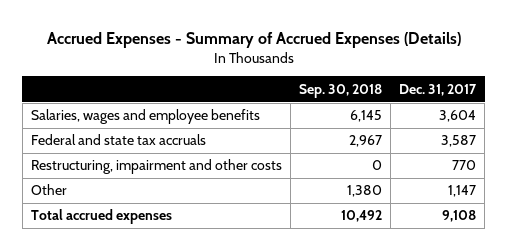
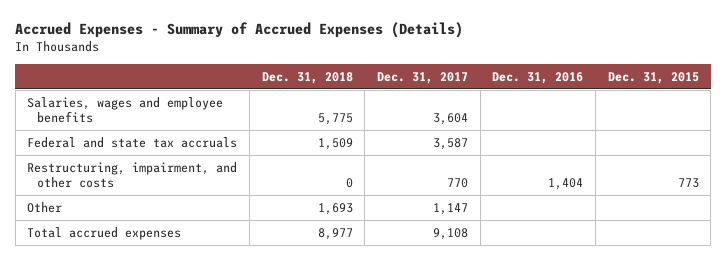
- | Sep. 30, 2018 | Dec. 31, 2017
+ | Dec. 31, 2018 | Dec. 31, 2017 | Dec. 31, 2016 | Dec. 31, 2015
- Restructuring, impairment and other costs | 0 | 770
+ Restructuring, impairment, and other costs | 0 | 770 | 1,404 | 773

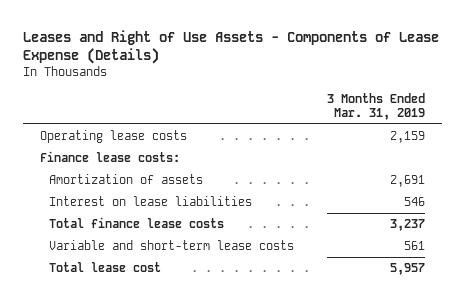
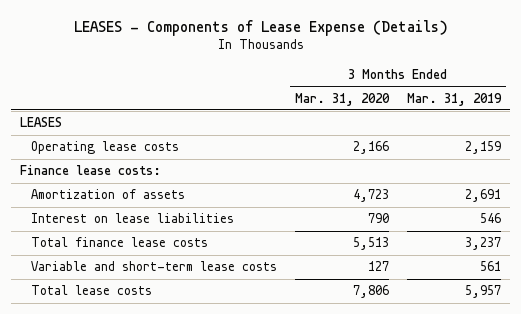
- Leases and Right of Use Assets - Components of Lease Expense (Details)
+ LEASES - Components of Lease Expense (Details)
- | 3 Months Ended Mar. 31, 2019
+ | 3 Months Ended Mar. 31, 2020 | 3 Months Ended Mar. 31, 2019
+ LEASES
- Total lease cost | 5,957
+ Total lease costs | 7,806 | 5,957

